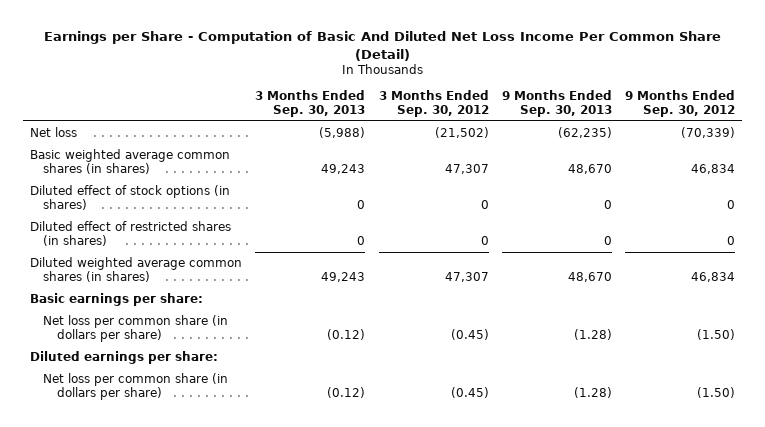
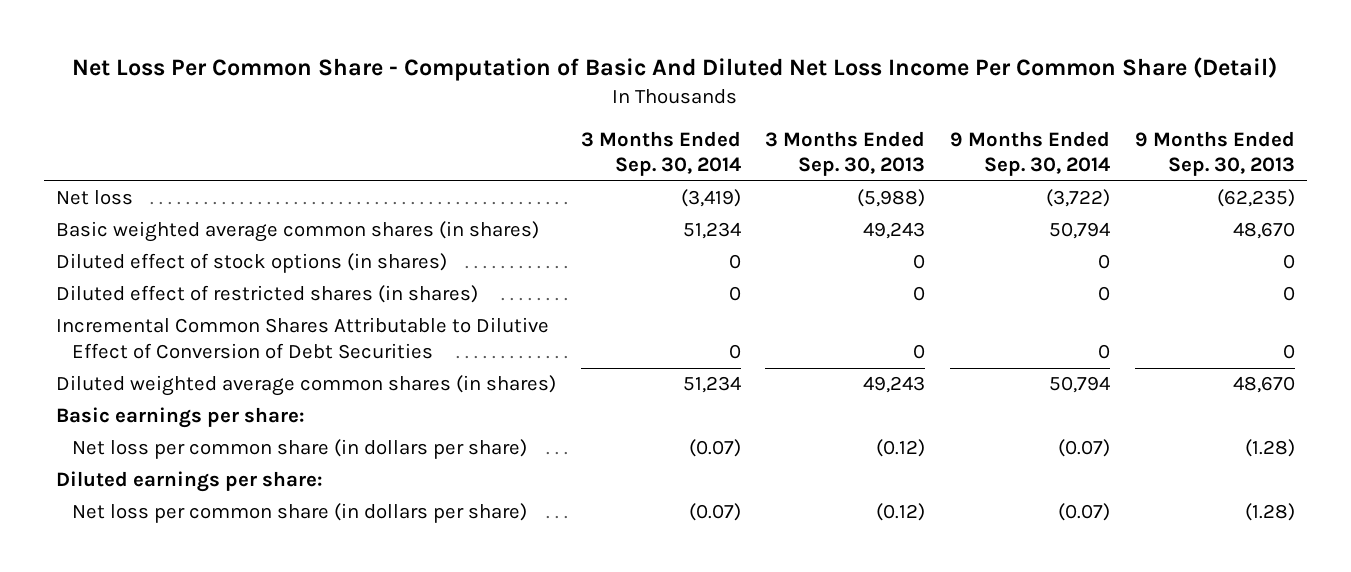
- Earnings per Share - Computation of Basic And Diluted Net Loss Income Per Common Share (Detail)
+ Net Loss Per Common Share - Computation of Basic And Diluted Net Loss Income Per Common Share (Detail)
- | 3 Months Ended Sep. 30, 2013 | 3 Months Ended Sep. 30, 2012 | 9 Months Ended Sep. 30, 2013 | 9 Months Ended Sep. 30, 2012
+ | 3 Months Ended Sep. 30, 2014 | 3 Months Ended Sep. 30, 2013 | 9 Months Ended Sep. 30, 2014 | 9 Months Ended Sep. 30, 2013
+ Incremental Common Shares Attributable to Dilutive Effect of Conversion of Debt Securities | 0 | 0 | 0 | 0

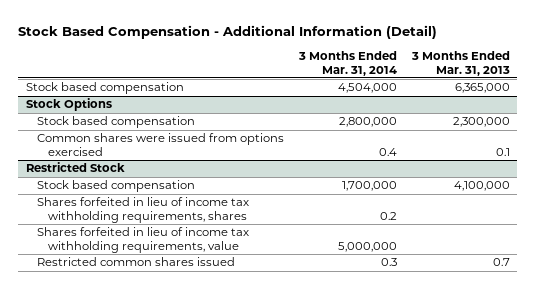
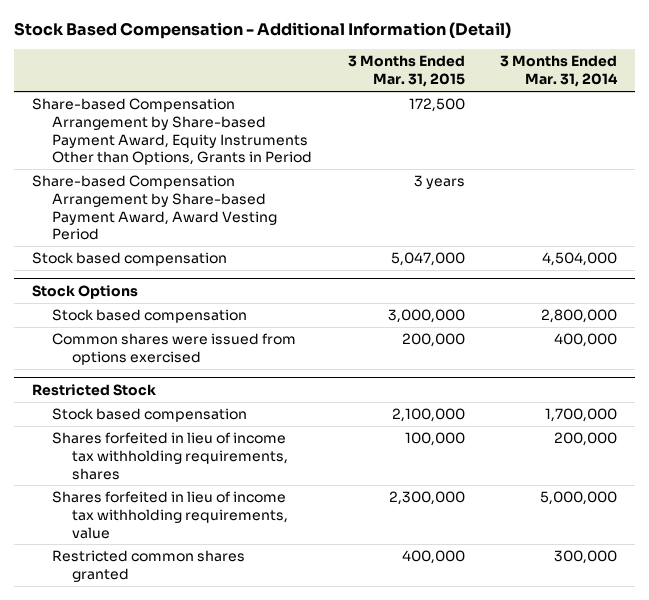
- | 3 Months Ended Mar. 31, 2014 | 3 Months Ended Mar. 31, 2013
+ | 3 Months Ended Mar. 31, 2015 | 3 Months Ended Mar. 31, 2014
+ Share-based Compensation Arrangement by Share-based Payment Award, Equity Instruments Other than Options, Grants in Period | 172,500 |
+ Share-based Compensation Arrangement by Share-based Payment Award, Award Vesting Period | 3 years |
@ Stock Options
- Common shares were issued from options exercised | 0.4 | 0.1
+ Common shares were issued from options exercised | 200,000 | 400,000
@ Restricted Stock
- Shares forfeited in lieu of income tax withholding requirements, shares | 0.2 |
+ Shares forfeited in lieu of income tax withholding requirements, shares | 100,000 | 200,000
- Restricted common shares issued | 0.3 | 0.7
+ Restricted common shares granted | 400,000 | 300,000

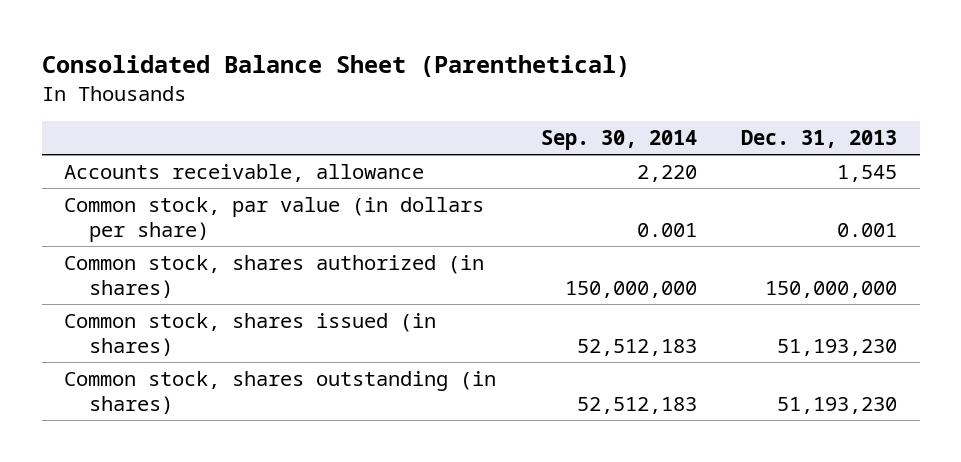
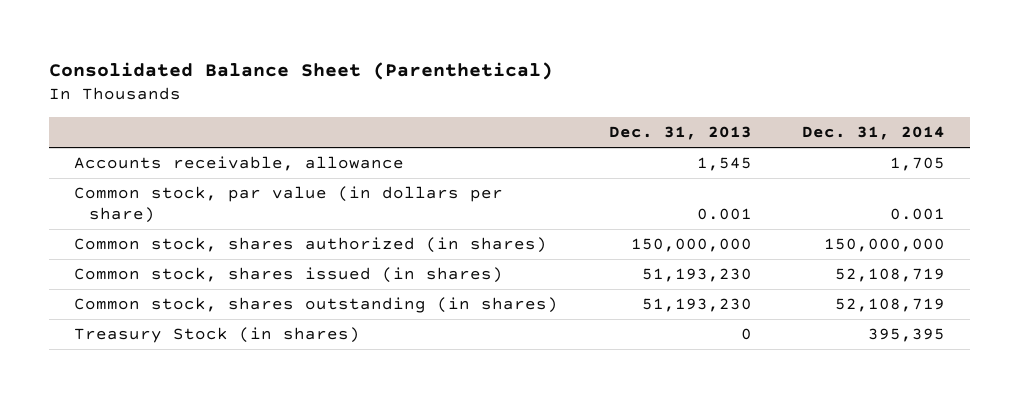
- | Sep. 30, 2014 | Dec. 31, 2013
+ | Dec. 31, 2013 | Dec. 31, 2014
+ Treasury Stock (in shares) | 0 | 395,395

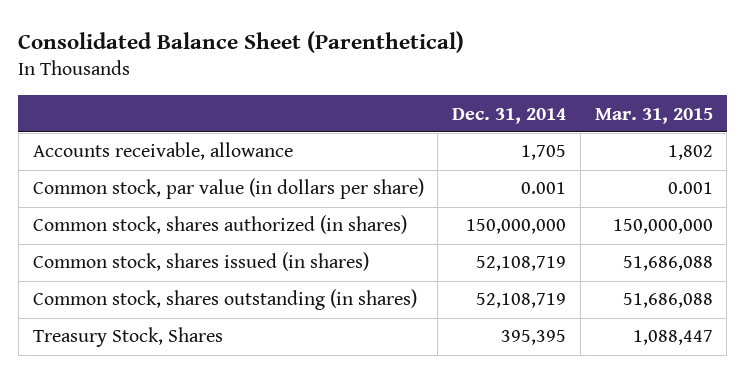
- | Dec. 31, 2013 | Dec. 31, 2014
+ | Dec. 31, 2014 | Mar. 31, 2015
- Treasury Stock (in shares) | 0 | 395,395
+ Treasury Stock, Shares | 395,395 | 1,088,447

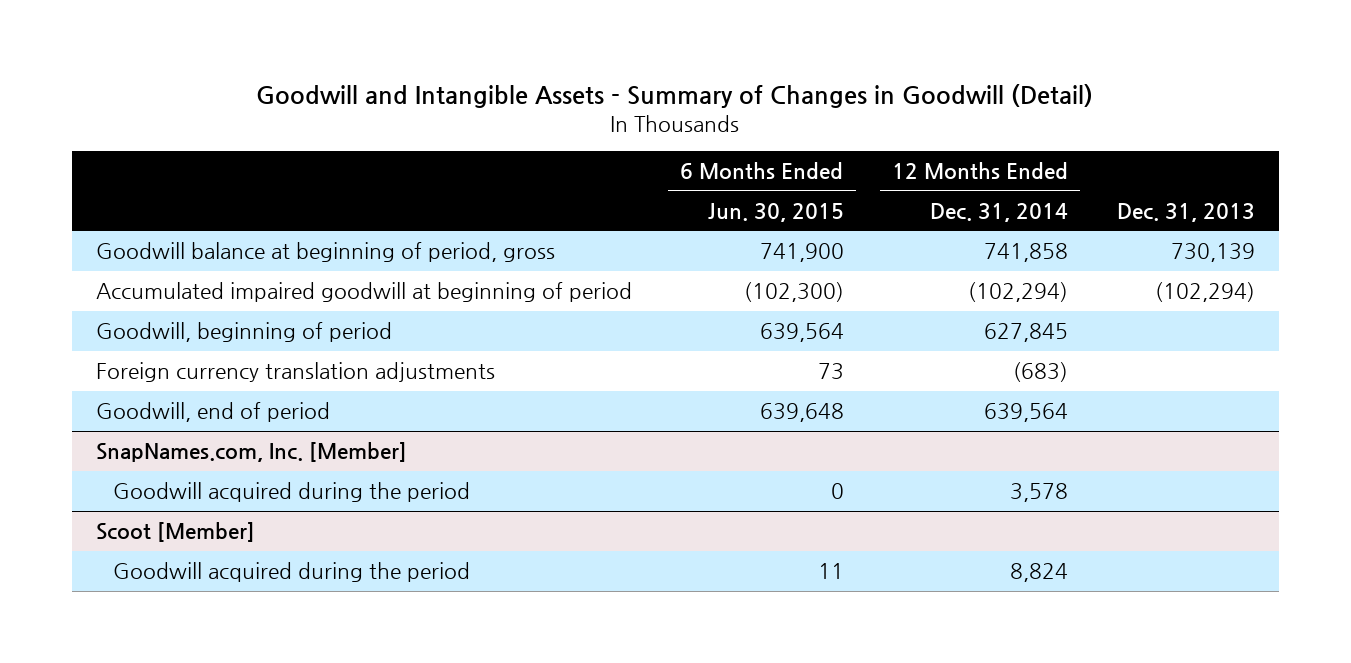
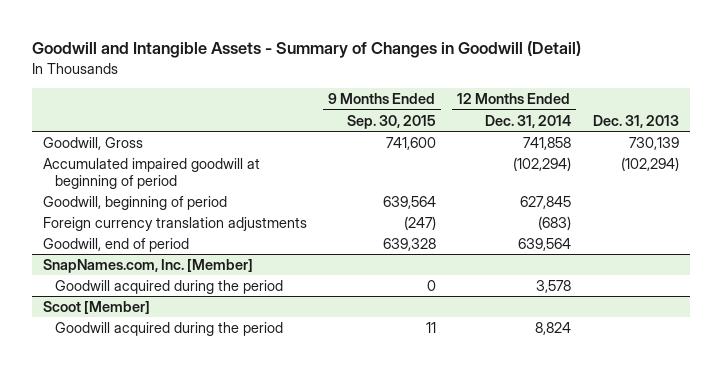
- | 6 Months Ended Jun. 30, 2015 | 12 Months Ended Dec. 31, 2014 | Dec. 31, 2013
+ | 9 Months Ended Sep. 30, 2015 | 12 Months Ended Dec. 31, 2014 | Dec. 31, 2013
- Goodwill balance at beginning of period, gross | 741,900 | 741,858 | 730,139
+ Goodwill, Gross | 741,600 | 741,858 | 730,139

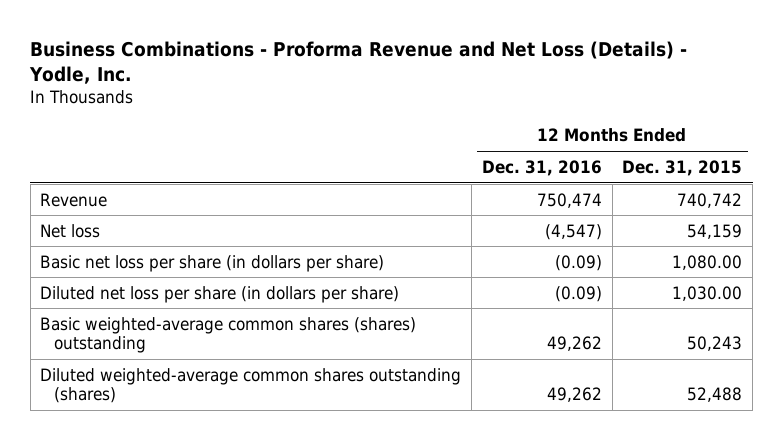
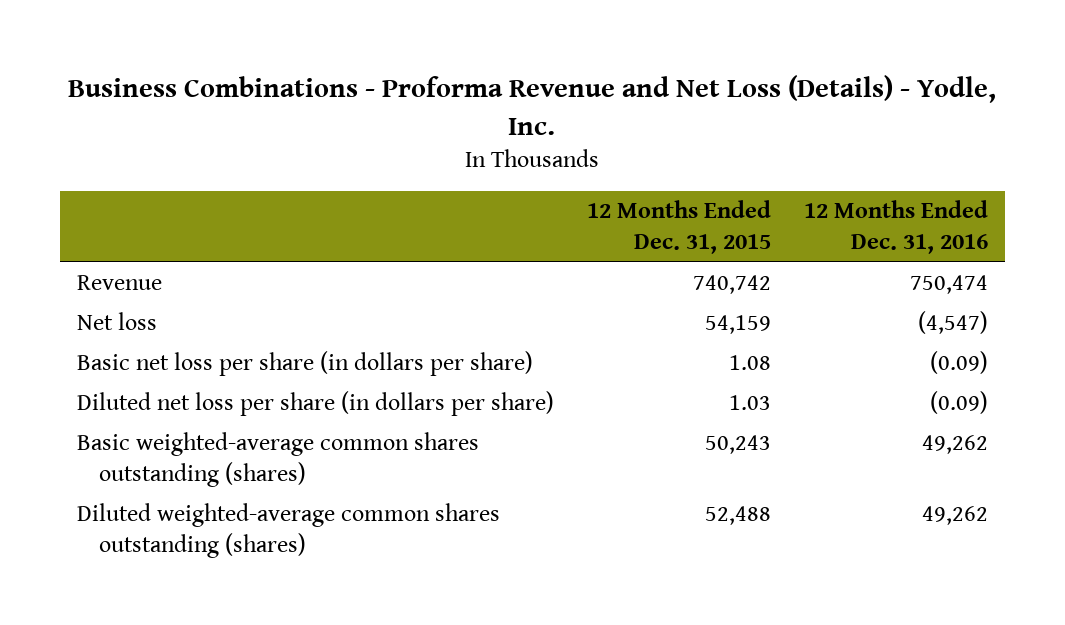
- | 12 Months Ended Dec. 31, 2016 | 12 Months Ended Dec. 31, 2015
+ | 12 Months Ended Dec. 31, 2015 | 12 Months Ended Dec. 31, 2016
- Basic net loss per share (in dollars per share) | (0.09) | 1,080.00
- Diluted net loss per share (in dollars per share) | (0.09) | 1,030.00
- Basic weighted-average common shares (shares) outstanding | 49,262 | 50,243
+ Basic net loss per share (in dollars per share) | 1.08 | (0.09)
+ Diluted net loss per share (in dollars per share) | 1.03 | (0.09)
+ Basic weighted-average common shares outstanding (shares) | 50,243 | 49,262

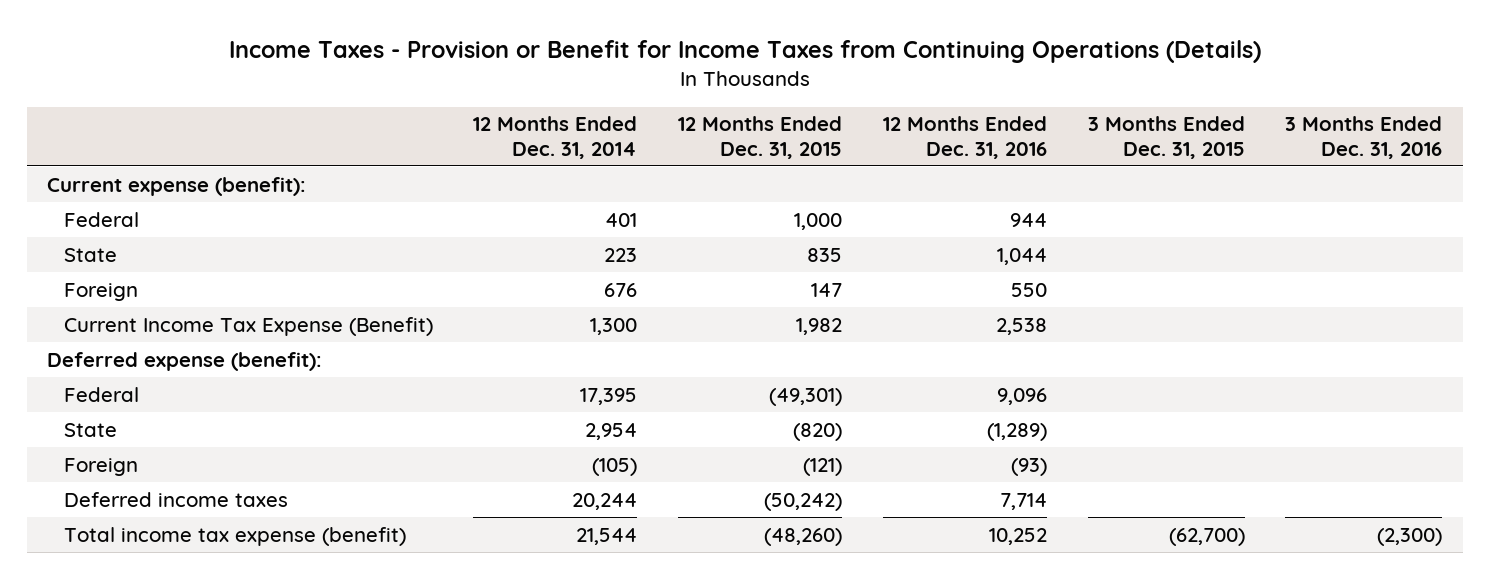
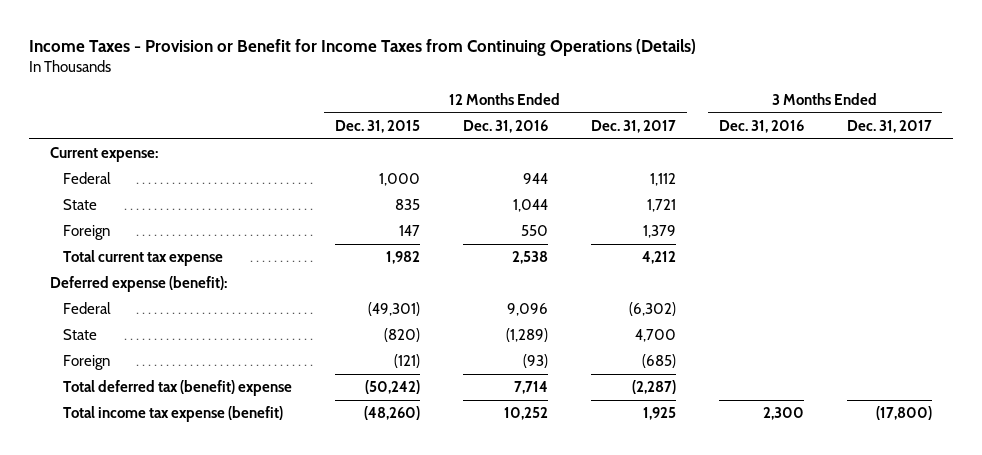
- | 12 Months Ended Dec. 31, 2014 | 12 Months Ended Dec. 31, 2015 | 12 Months Ended Dec. 31, 2016 | 3 Months Ended Dec. 31, 2015 | 3 Months Ended Dec. 31, 2016
+ | 12 Months Ended Dec. 31, 2015 | 12 Months Ended Dec. 31, 2016 | 12 Months Ended Dec. 31, 2017 | 3 Months Ended Dec. 31, 2016 | 3 Months Ended Dec. 31, 2017
- Current expense (benefit):
+ Current expense:
- Current Income Tax Expense (Benefit) | 1,300 | 1,982 | 2,538 | |
+ Total current tax expense | 1,982 | 2,538 | 4,212 | |
- Deferred income taxes | 20,244 | (50,242) | 7,714 | |
- Total income tax expense (benefit) | 21,544 | (48,260) | 10,252 | (62,700) | (2,300)
+ Total deferred tax (benefit) expense | (50,242) | 7,714 | (2,287) | |
+ Total income tax expense (benefit) | (48,260) | 10,252 | 1,925 | 2,300 | (17,800)

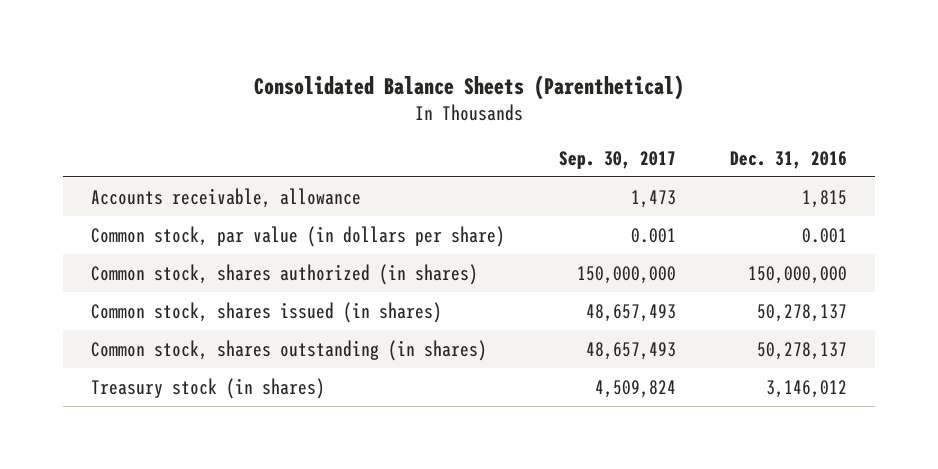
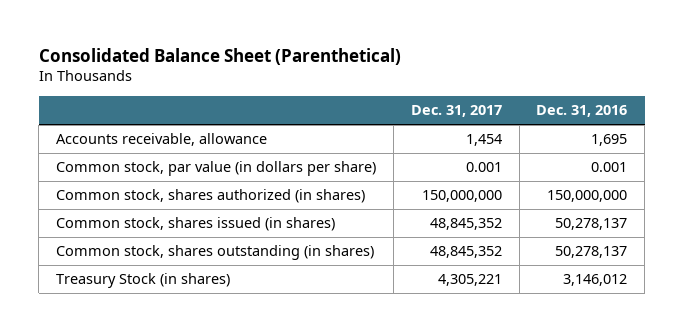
- Consolidated Balance Sheets (Parenthetical)
+ Consolidated Balance Sheet (Parenthetical)
- | Sep. 30, 2017 | Dec. 31, 2016
+ | Dec. 31, 2017 | Dec. 31, 2016
- Accounts receivable, allowance | 1,473 | 1,815
+ Accounts receivable, allowance | 1,454 | 1,695
- Treasury stock (in shares) | 4,509,824 | 3,146,012
+ Treasury Stock (in shares) | 4,305,221 | 3,146,012

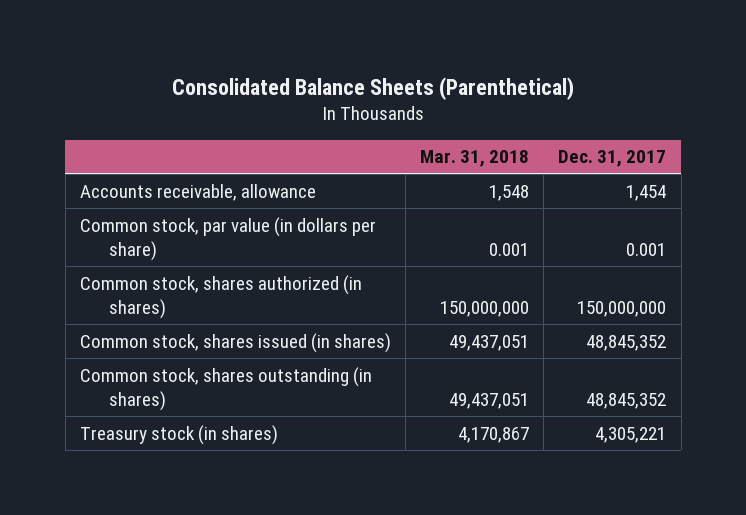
- Consolidated Balance Sheet (Parenthetical)
+ Consolidated Balance Sheets (Parenthetical)
- | Dec. 31, 2017 | Dec. 31, 2016
+ | Mar. 31, 2018 | Dec. 31, 2017
- Treasury Stock (in shares) | 4,305,221 | 3,146,012
+ Treasury stock (in shares) | 4,170,867 | 4,305,221

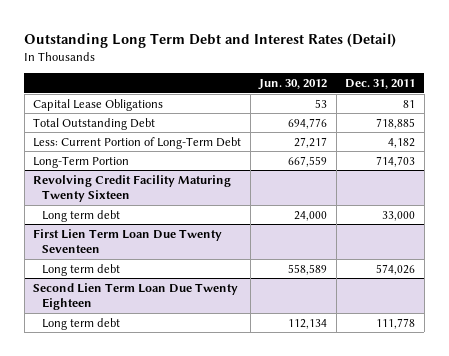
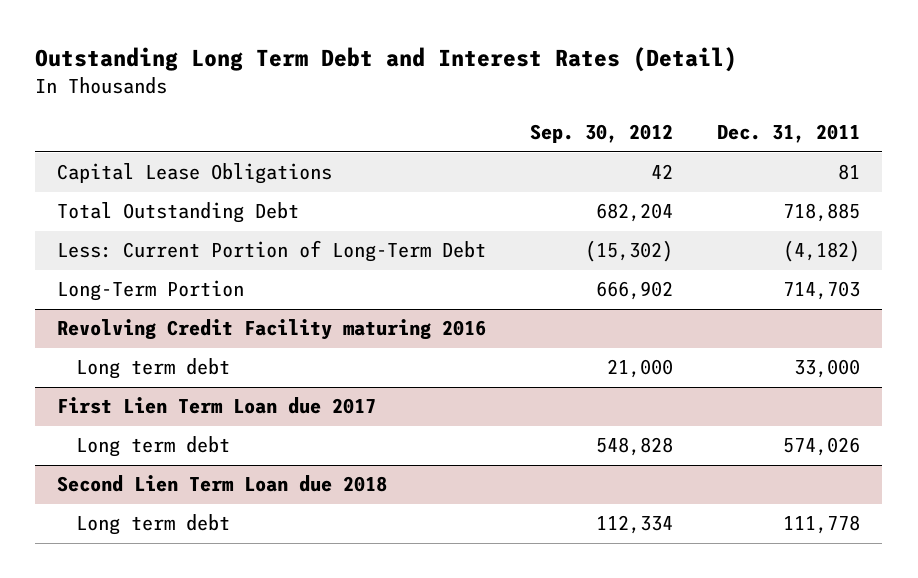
- | Jun. 30, 2012 | Dec. 31, 2011
+ | Sep. 30, 2012 | Dec. 31, 2011
- Less: Current Portion of Long-Term Debt | 27,217 | 4,182
+ Less: Current Portion of Long-Term Debt | (15,302) | (4,182)
- Revolving Credit Facility Maturing Twenty Sixteen
+ Revolving Credit Facility maturing 2016
- First Lien Term Loan Due Twenty Seventeen
+ First Lien Term Loan due 2017
- Second Lien Term Loan Due Twenty Eighteen
+ Second Lien Term Loan due 2018

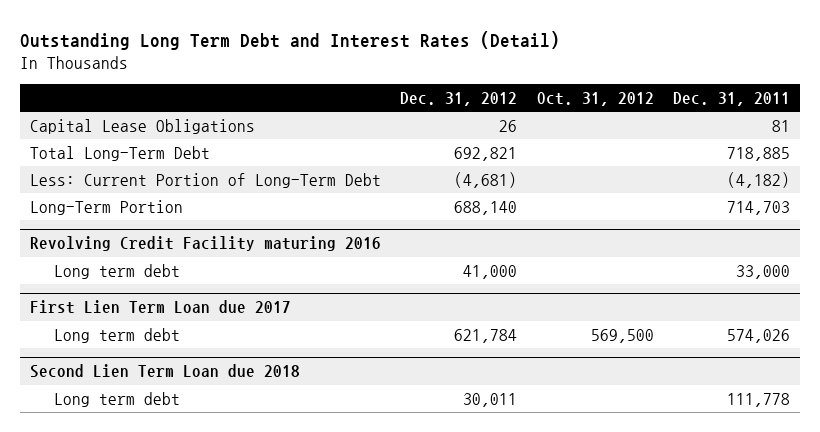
- | Sep. 30, 2012 | Dec. 31, 2011
+ | Dec. 31, 2012 | Oct. 31, 2012 | Dec. 31, 2011
- Total Outstanding Debt | 682,204 | 718,885
+ Total Long-Term Debt | 692,821 | | 718,885

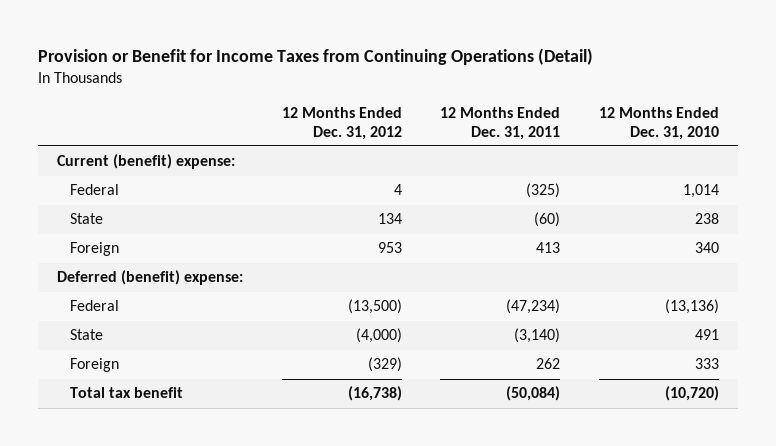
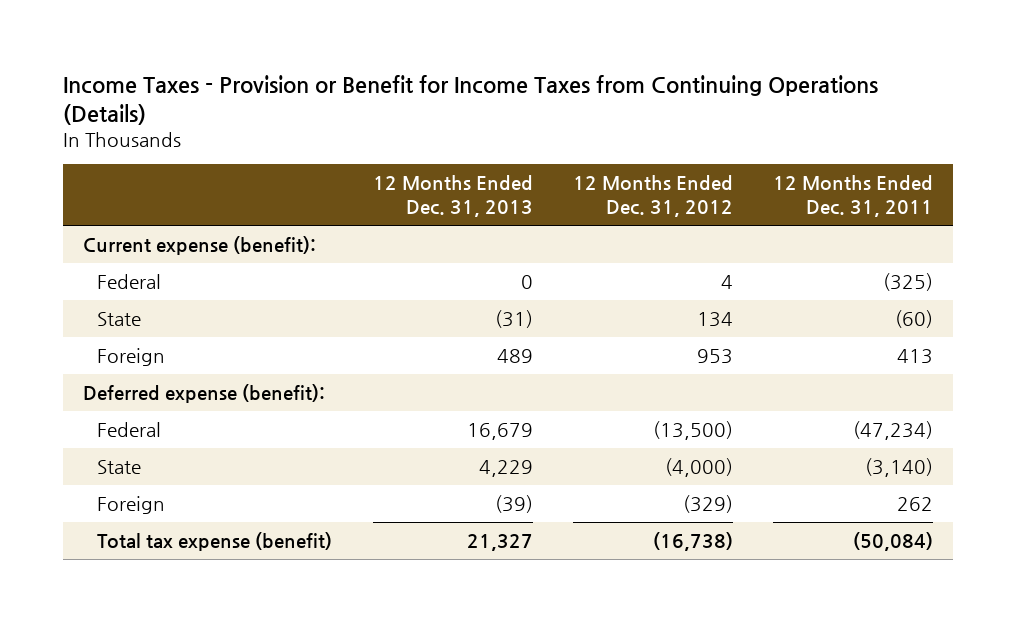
- Provision or Benefit for Income Taxes from Continuing Operations (Detail)
+ Income Taxes - Provision or Benefit for Income Taxes from Continuing Operations (Details)
- | 12 Months Ended Dec. 31, 2012 | 12 Months Ended Dec. 31, 2011 | 12 Months Ended Dec. 31, 2010
+ | 12 Months Ended Dec. 31, 2013 | 12 Months Ended Dec. 31, 2012 | 12 Months Ended Dec. 31, 2011
- Current (benefit) expense:
+ Current expense (benefit):
- Deferred (benefit) expense:
+ Deferred expense (benefit):
- Total tax benefit | (16,738) | (50,084) | (10,720)
+ Total tax expense (benefit) | 21,327 | (16,738) | (50,084)

